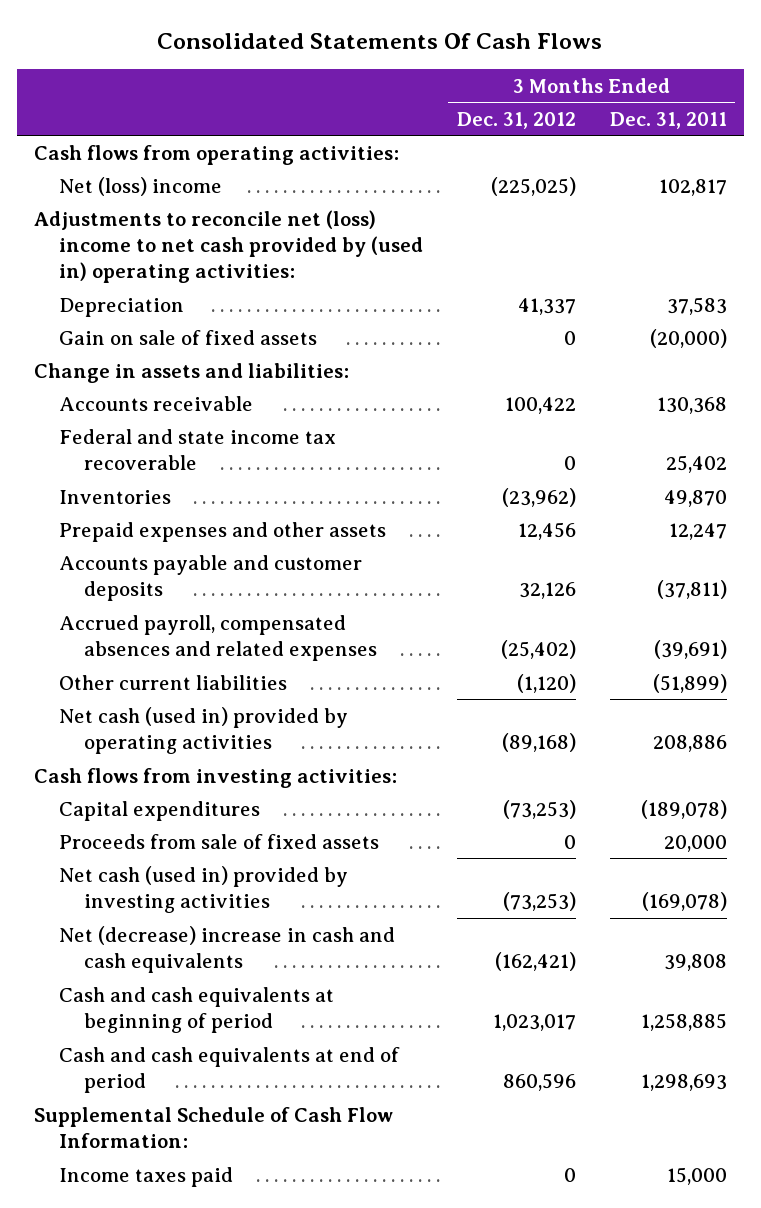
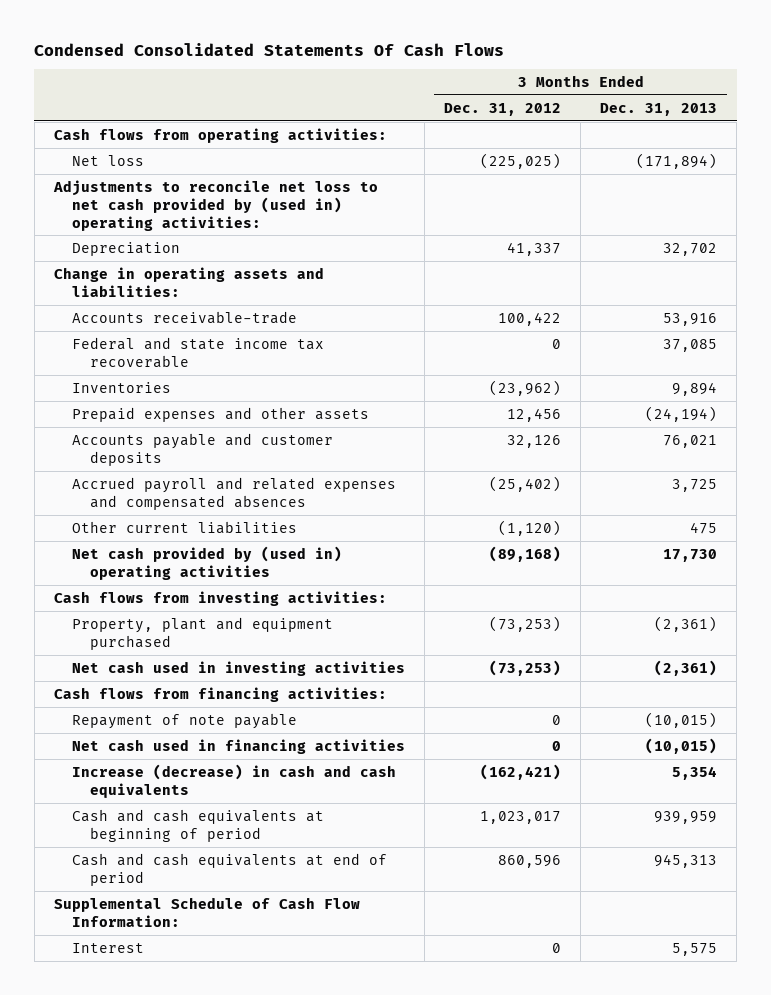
- Consolidated Statements Of Cash Flows
+ Condensed Consolidated Statements Of Cash Flows
- | 3 Months Ended Dec. 31, 2012 | 3 Months Ended Dec. 31, 2011
+ | 3 Months Ended Dec. 31, 2012 | 3 Months Ended Dec. 31, 2013
- Net (loss) income | (225,025) | 102,817
- Adjustments to reconcile net (loss) income to net cash provided by (used in) operating activities:
+ Net loss | (225,025) | (171,894)
+ Adjustments to reconcile net loss to net cash provided by (used in) operating activities:
- Gain on sale of fixed assets | 0 | (20,000)
- Change in assets and liabilities:
- Accounts receivable | 100,422 | 130,368
+ Change in operating assets and liabilities:
+ Accounts receivable-trade | 100,422 | 53,916
- Accrued payroll, compensated absences and related expenses | (25,402) | (39,691)
+ Accrued payroll and related expenses and compensated absences | (25,402) | 3,725
- Net cash (used in) provided by operating activities | (89,168) | 208,886
+ Net cash provided by (used in) operating activities | (89,168) | 17,730
- Capital expenditures | (73,253) | (189,078)
- Proceeds from sale of fixed assets | 0 | 20,000
- Net cash (used in) provided by investing activities | (73,253) | (169,078)
- Net (decrease) increase in cash and cash equivalents | (162,421) | 39,808
+ Property, plant and equipment purchased | (73,253) | (2,361)
+ Net cash used in investing activities | (73,253) | (2,361)
+ Cash flows from financing activities:
+ Repayment of note payable | 0 | (10,015)
+ Net cash used in financing activities | 0 | (10,015)
+ Increase (decrease) in cash and cash equivalents | (162,421) | 5,354
- Income taxes paid | 0 | 15,000
+ Interest | 0 | 5,575

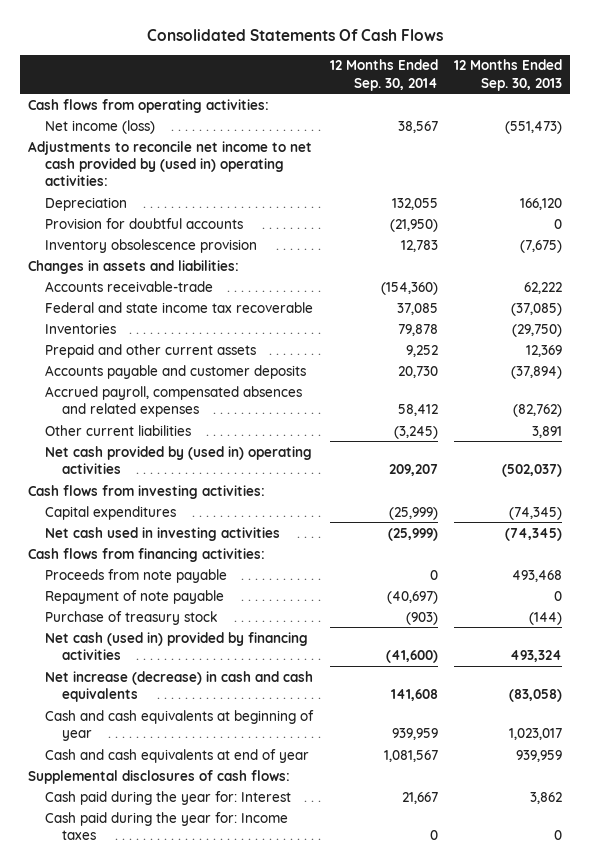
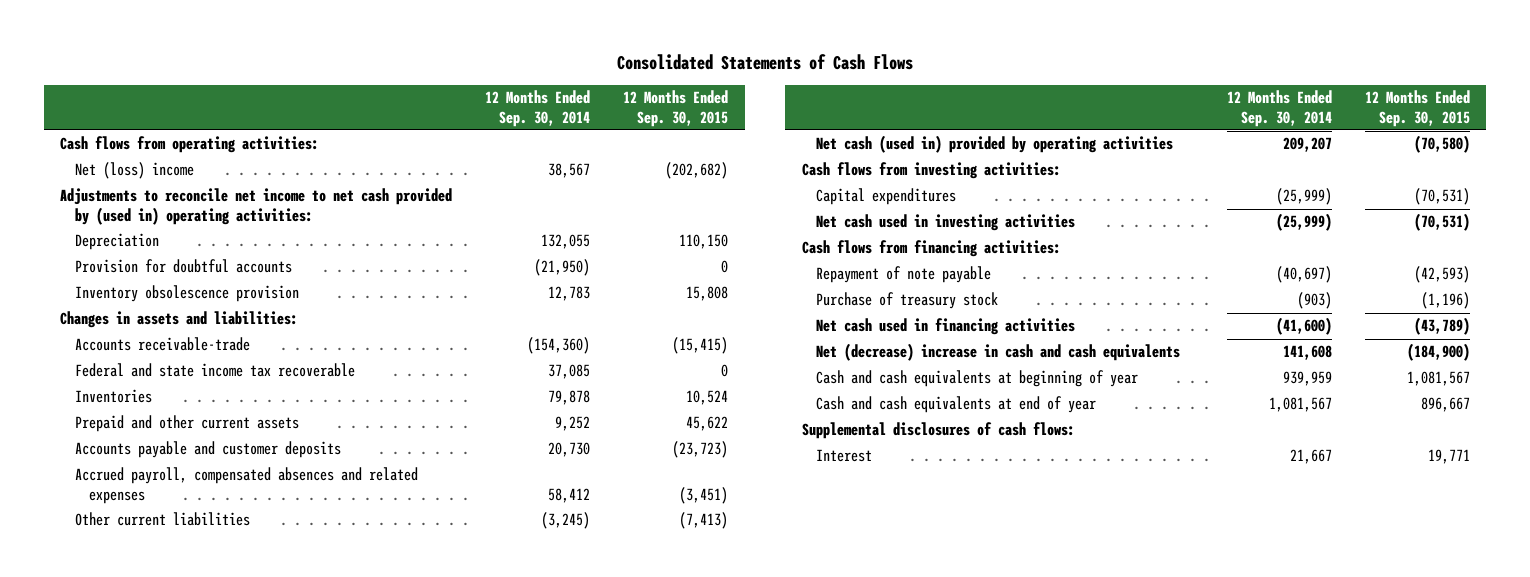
- Consolidated Statements Of Cash Flows
+ Consolidated Statements of Cash Flows
- | 12 Months Ended Sep. 30, 2014 | 12 Months Ended Sep. 30, 2013
+ | 12 Months Ended Sep. 30, 2014 | 12 Months Ended Sep. 30, 2015
- Net income (loss) | 38,567 | (551,473)
+ Net (loss) income | 38,567 | (202,682)
- Net cash provided by (used in) operating activities | 209,207 | (502,037)
+ Net cash (used in) provided by operating activities | 209,207 | (70,580)
- Proceeds from note payable | 0 | 493,468
- Net cash (used in) provided by financing activities | (41,600) | 493,324
- Net increase (decrease) in cash and cash equivalents | 141,608 | (83,058)
+ Net cash used in financing activities | (41,600) | (43,789)
+ Net (decrease) increase in cash and cash equivalents | 141,608 | (184,900)
- Cash paid during the year for: Interest | 21,667 | 3,862
- Cash paid during the year for: Income taxes | 0 | 0
+ Interest | 21,667 | 19,771

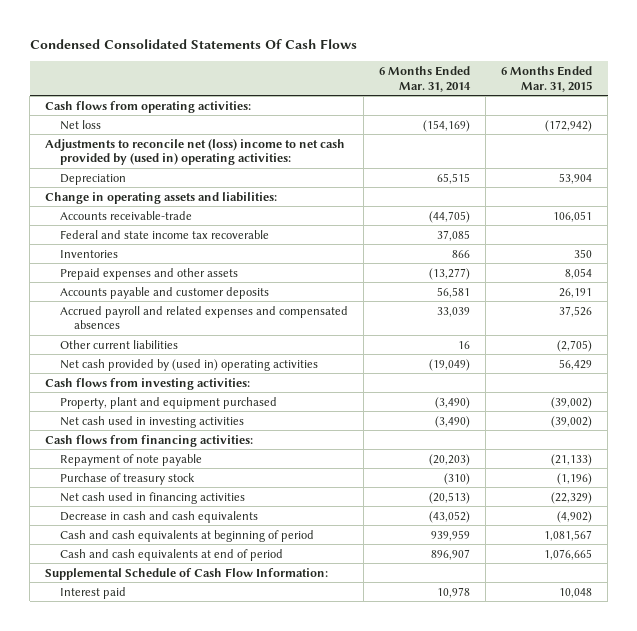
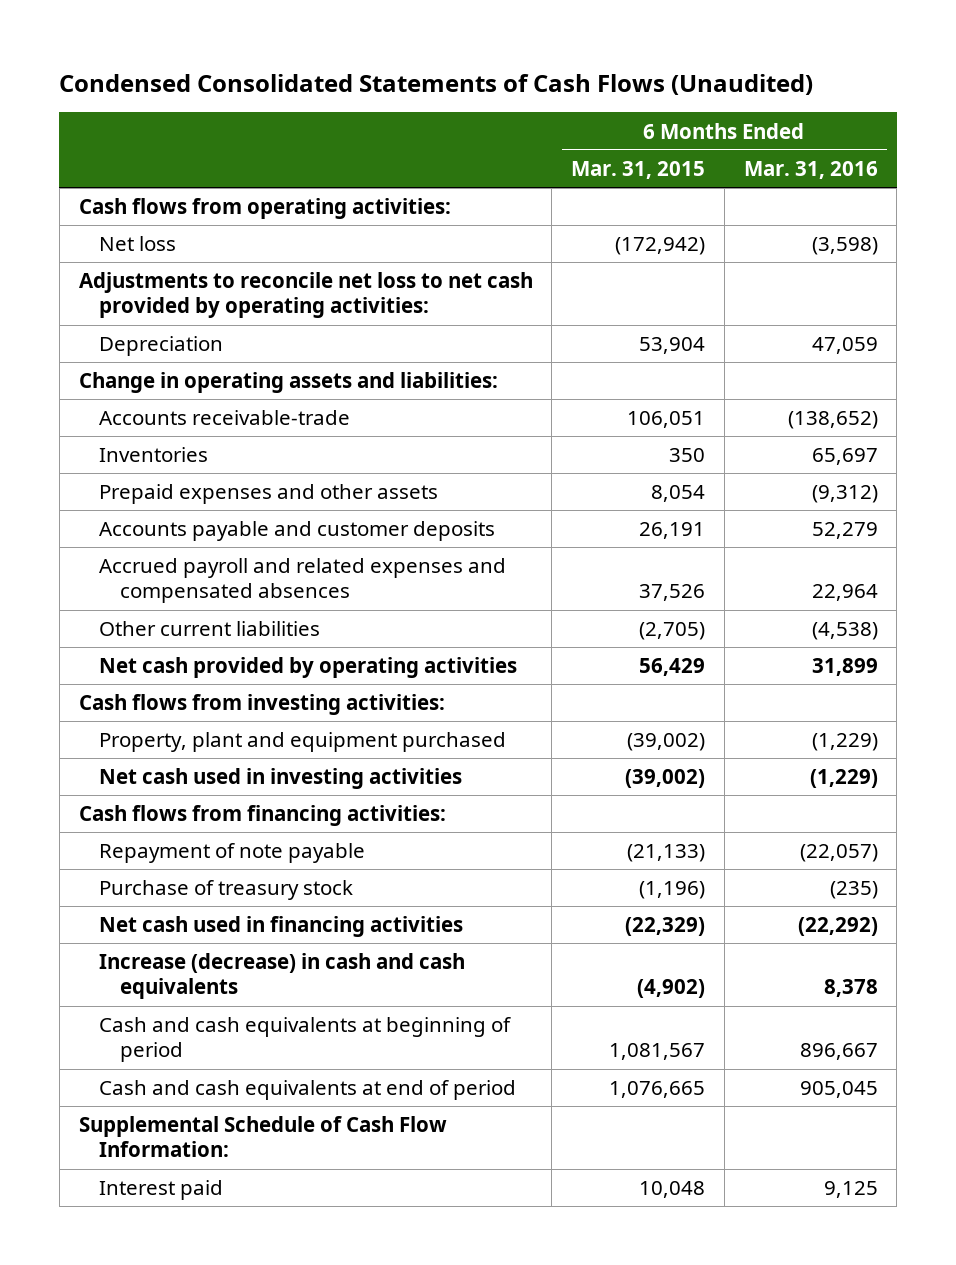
- Condensed Consolidated Statements Of Cash Flows
+ Condensed Consolidated Statements of Cash Flows (Unaudited)
- | 6 Months Ended Mar. 31, 2014 | 6 Months Ended Mar. 31, 2015
+ | 6 Months Ended Mar. 31, 2015 | 6 Months Ended Mar. 31, 2016
- Adjustments to reconcile net (loss) income to net cash provided by (used in) operating activities:
+ Adjustments to reconcile net loss to net cash provided by operating activities:
- Federal and state income tax recoverable | 37,085 |
- Net cash provided by (used in) operating activities | (19,049) | 56,429
+ Net cash provided by operating activities | 56,429 | 31,899
- Decrease in cash and cash equivalents | (43,052) | (4,902)
+ Increase (decrease) in cash and cash equivalents | (4,902) | 8,378

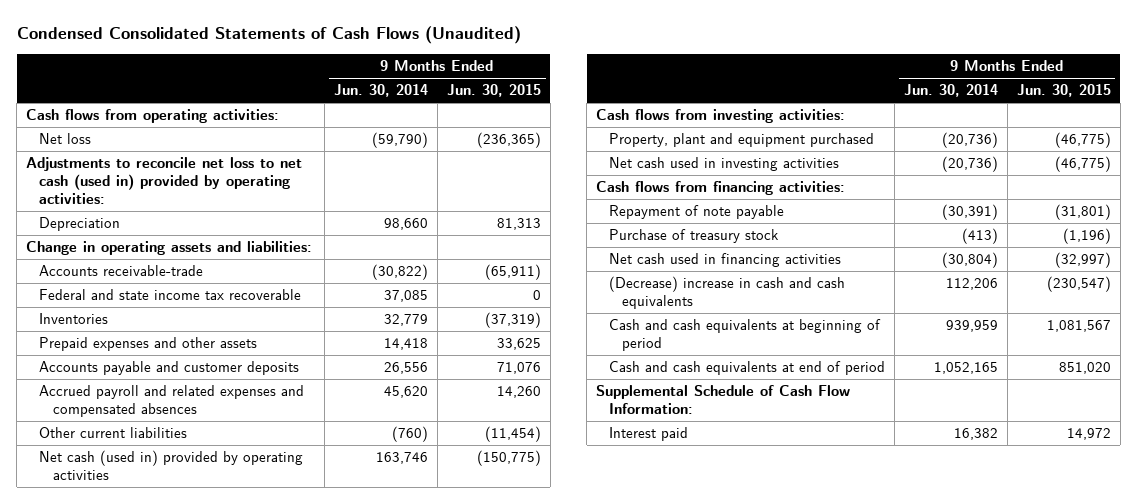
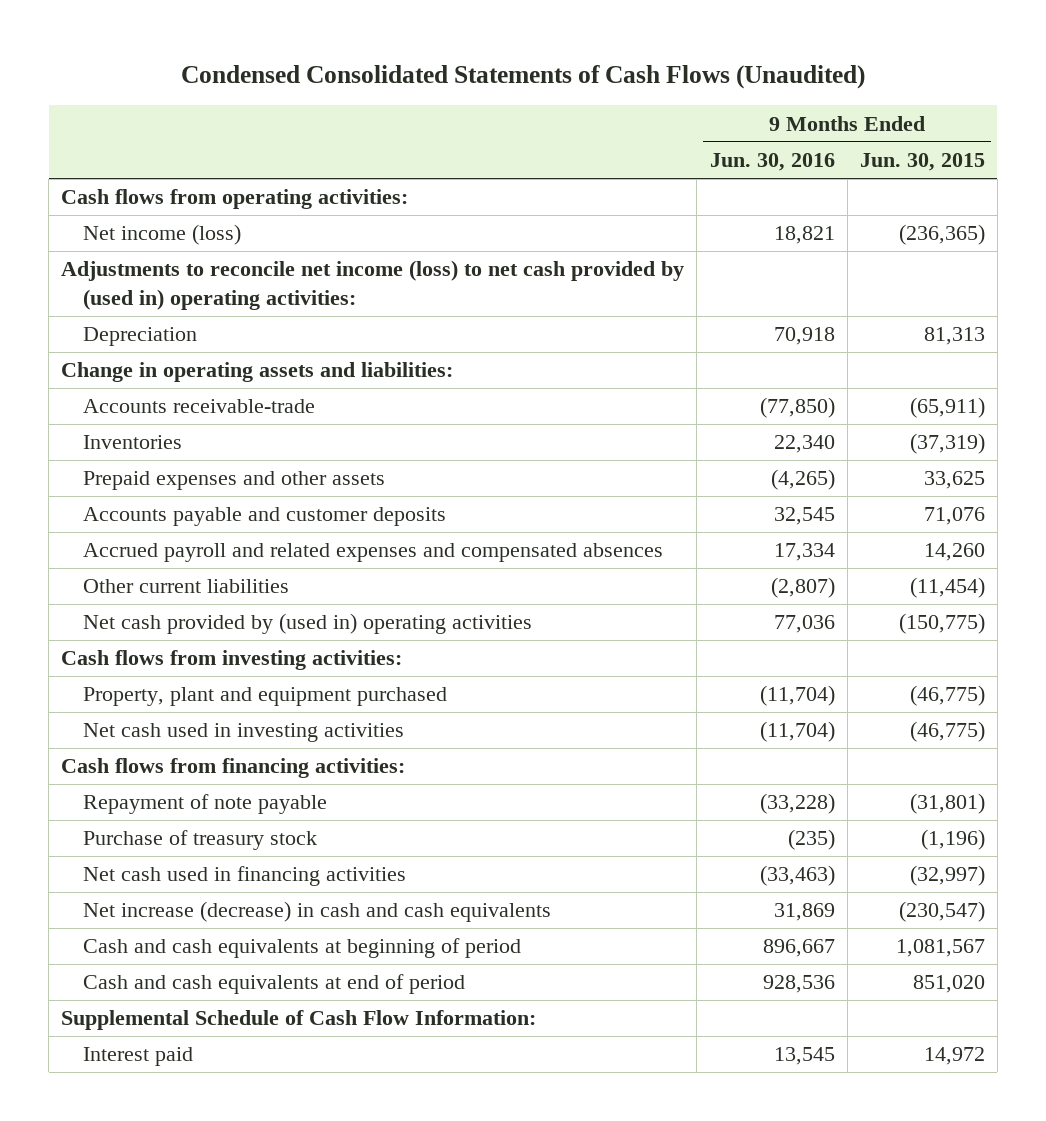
- | 9 Months Ended Jun. 30, 2014 | 9 Months Ended Jun. 30, 2015
+ | 9 Months Ended Jun. 30, 2016 | 9 Months Ended Jun. 30, 2015
- Net loss | (59,790) | (236,365)
- Adjustments to reconcile net loss to net cash (used in) provided by operating activities:
+ Net income (loss) | 18,821 | (236,365)
+ Adjustments to reconcile net income (loss) to net cash provided by (used in) operating activities:
- Federal and state income tax recoverable | 37,085 | 0
- Net cash (used in) provided by operating activities | 163,746 | (150,775)
+ Net cash provided by (used in) operating activities | 77,036 | (150,775)
- (Decrease) increase in cash and cash equivalents | 112,206 | (230,547)
+ Net increase (decrease) in cash and cash equivalents | 31,869 | (230,547)

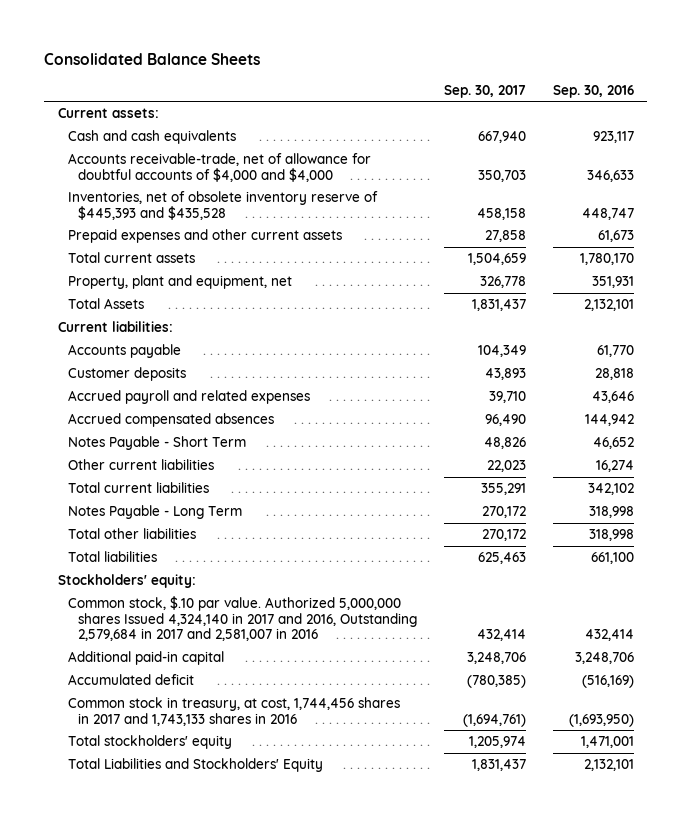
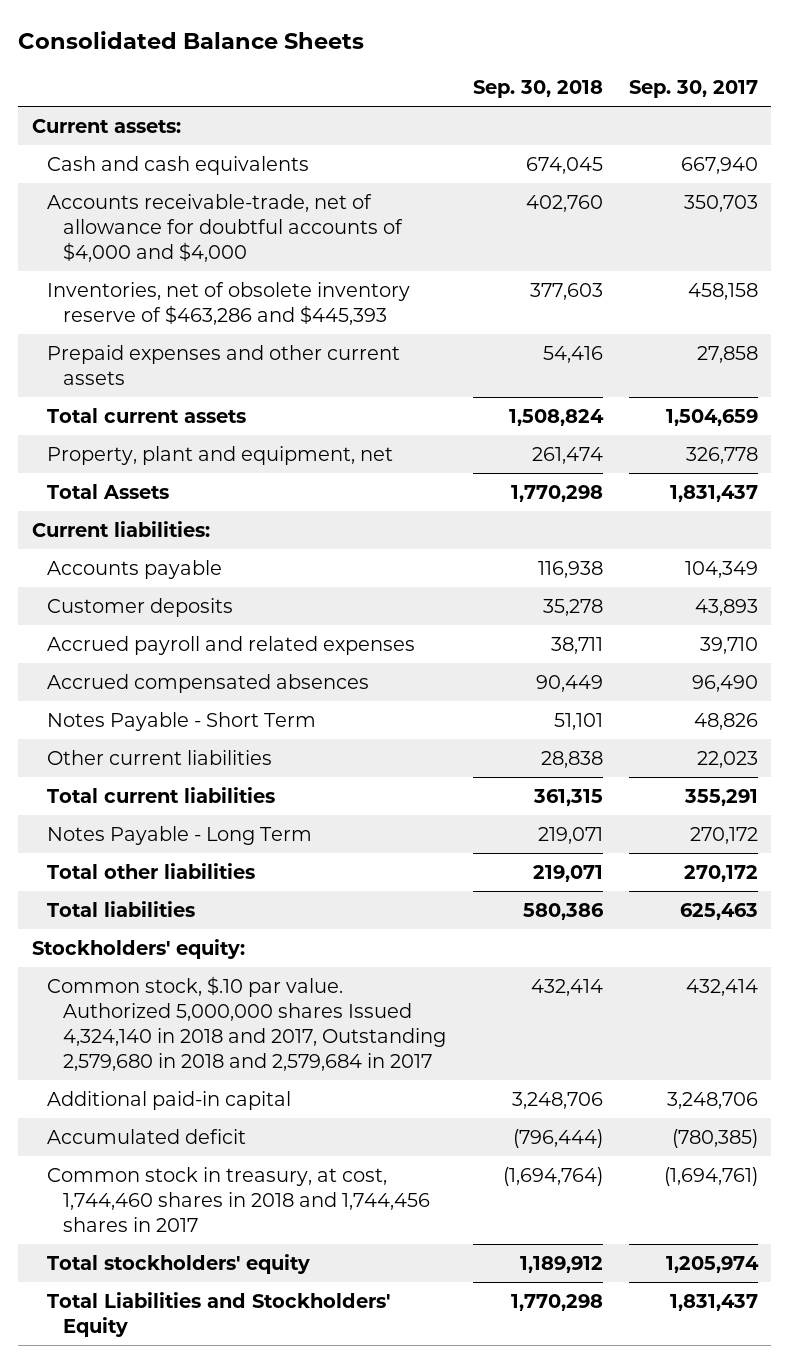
- | Sep. 30, 2017 | Sep. 30, 2016
+ | Sep. 30, 2018 | Sep. 30, 2017
- Inventories, net of obsolete inventory reserve of $445,393 and $435,528 | 458,158 | 448,747
+ Inventories, net of obsolete inventory reserve of $463,286 and $445,393 | 377,603 | 458,158
- Common stock, $.10 par value. Authorized 5,000,000 shares Issued 4,324,140 in 2017 and 2016, Outstanding 2,579,684 in 2017 and 2,581,007 in 2016 | 432,414 | 432,414
+ Common stock, $.10 par value. Authorized 5,000,000 shares Issued 4,324,140 in 2018 and 2017, Outstanding 2,579,680 in 2018 and 2,579,684 in 2017 | 432,414 | 432,414
- Common stock in treasury, at cost, 1,744,456 shares in 2017 and 1,743,133 shares in 2016 | (1,694,761) | (1,693,950)
+ Common stock in treasury, at cost, 1,744,460 shares in 2018 and 1,744,456 shares in 2017 | (1,694,764) | (1,694,761)

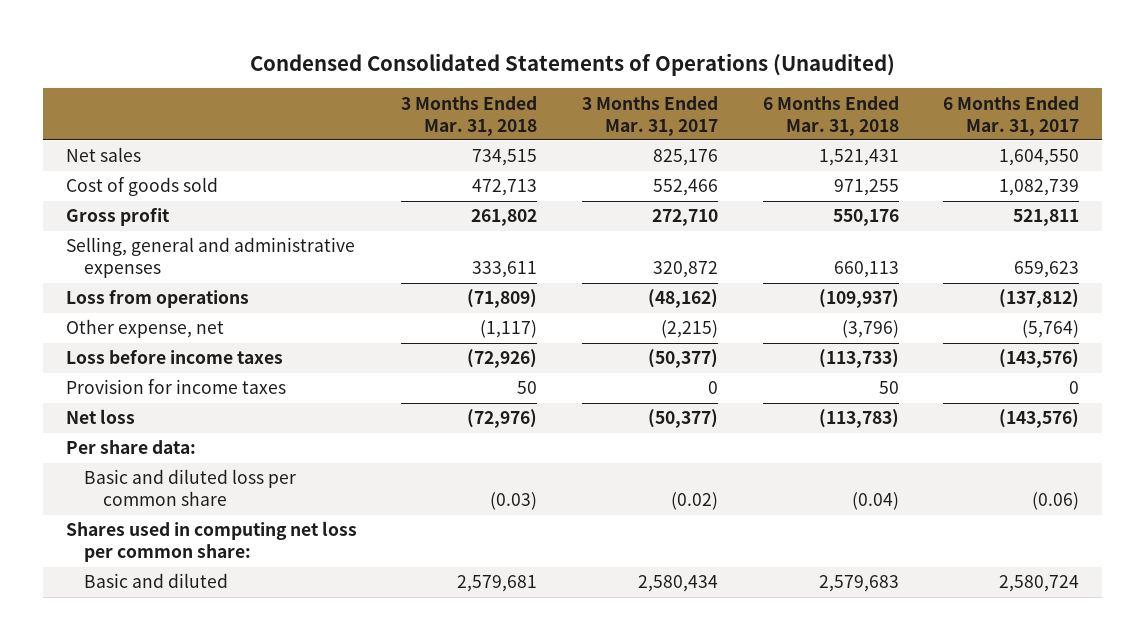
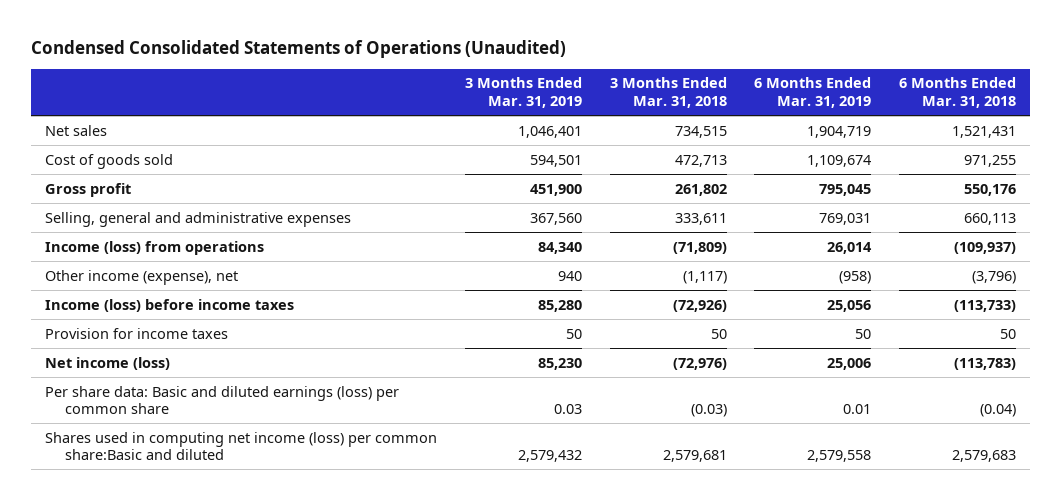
- | 3 Months Ended Mar. 31, 2018 | 3 Months Ended Mar. 31, 2017 | 6 Months Ended Mar. 31, 2018 | 6 Months Ended Mar. 31, 2017
+ | 3 Months Ended Mar. 31, 2019 | 3 Months Ended Mar. 31, 2018 | 6 Months Ended Mar. 31, 2019 | 6 Months Ended Mar. 31, 2018
- Loss from operations | (71,809) | (48,162) | (109,937) | (137,812)
- Other expense, net | (1,117) | (2,215) | (3,796) | (5,764)
- Loss before income taxes | (72,926) | (50,377) | (113,733) | (143,576)
+ Income (loss) from operations | 84,340 | (71,809) | 26,014 | (109,937)
+ Other income (expense), net | 940 | (1,117) | (958) | (3,796)
+ Income (loss) before income taxes | 85,280 | (72,926) | 25,056 | (113,733)
- Net loss | (72,976) | (50,377) | (113,783) | (143,576)
- Per share data:
- Basic and diluted loss per common share | (0.03) | (0.02) | (0.04) | (0.06)
- Shares used in computing net loss per common share:
- Basic and diluted | 2,579,681 | 2,580,434 | 2,579,683 | 2,580,724
+ Net income (loss) | 85,230 | (72,976) | 25,006 | (113,783)
+ Per share data: Basic and diluted earnings (loss) per common share | 0.03 | (0.03) | 0.01 | (0.04)
+ Shares used in computing net income (loss) per common share:Basic and diluted | 2,579,432 | 2,579,681 | 2,579,558 | 2,579,683

